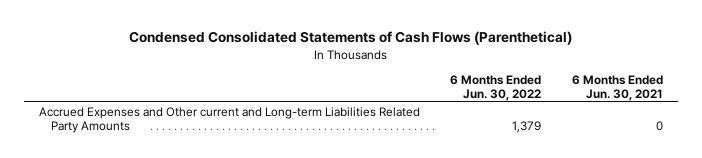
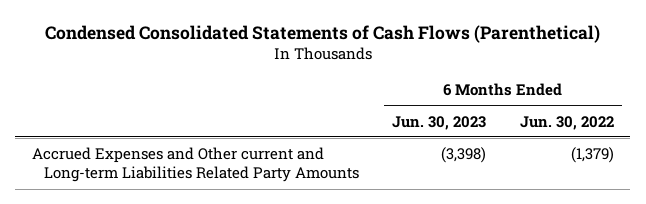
- | 6 Months Ended Jun. 30, 2022 | 6 Months Ended Jun. 30, 2021
+ | 6 Months Ended Jun. 30, 2023 | 6 Months Ended Jun. 30, 2022
- Accrued Expenses and Other current and Long-term Liabilities Related Party Amounts | 1,379 | 0
+ Accrued Expenses and Other current and Long-term Liabilities Related Party Amounts | (3,398) | (1,379)

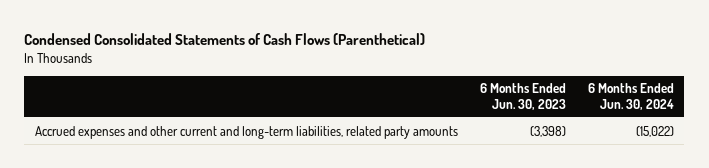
- | 6 Months Ended Jun. 30, 2023 | 6 Months Ended Jun. 30, 2022
+ | 6 Months Ended Jun. 30, 2023 | 6 Months Ended Jun. 30, 2024
- Accrued Expenses and Other current and Long-term Liabilities Related Party Amounts | (3,398) | (1,379)
+ Accrued expenses and other current and long-term liabilities, related party amounts | (3,398) | (15,022)

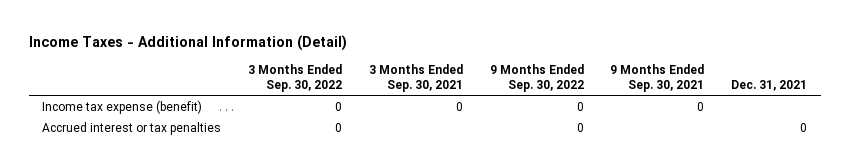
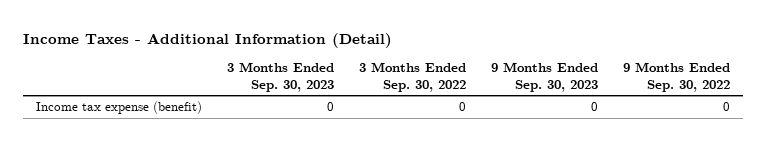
- | 3 Months Ended Sep. 30, 2022 | 3 Months Ended Sep. 30, 2021 | 9 Months Ended Sep. 30, 2022 | 9 Months Ended Sep. 30, 2021 | Dec. 31, 2021
+ | 3 Months Ended Sep. 30, 2023 | 3 Months Ended Sep. 30, 2022 | 9 Months Ended Sep. 30, 2023 | 9 Months Ended Sep. 30, 2022
- Accrued interest or tax penalties | 0 | | 0 | | 0

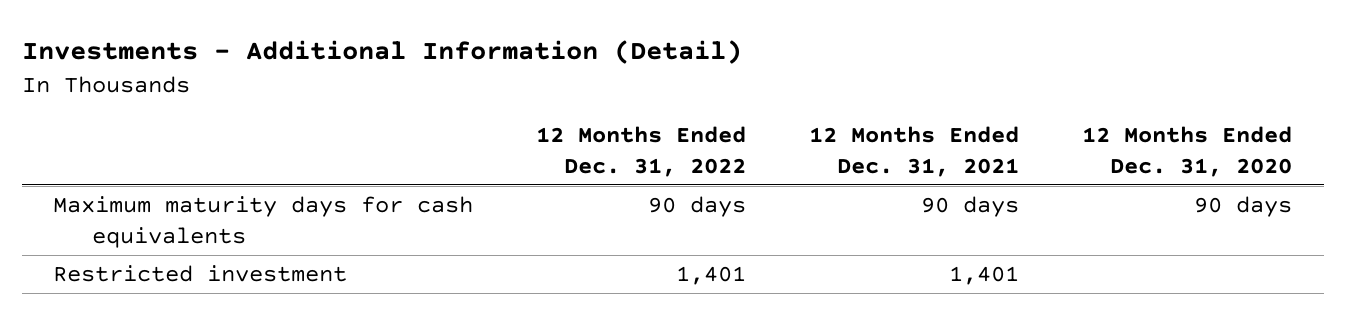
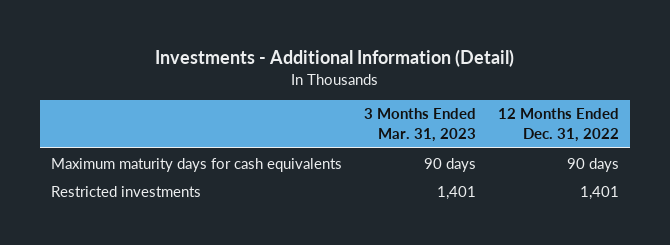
- | 12 Months Ended Dec. 31, 2022 | 12 Months Ended Dec. 31, 2021 | 12 Months Ended Dec. 31, 2020
+ | 3 Months Ended Mar. 31, 2023 | 12 Months Ended Dec. 31, 2022
- Restricted investment | 1,401 | 1,401 |
+ Restricted investments | 1,401 | 1,401

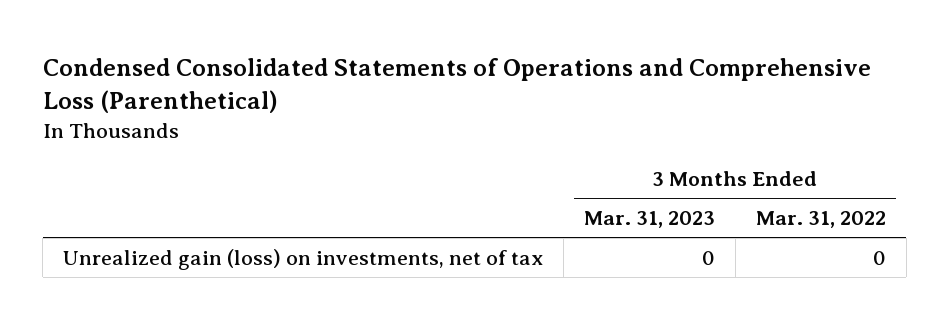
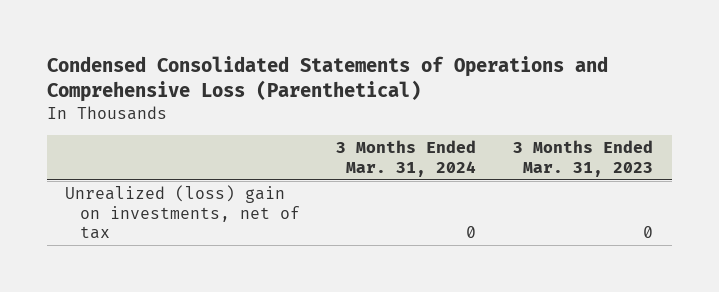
- | 3 Months Ended Mar. 31, 2023 | 3 Months Ended Mar. 31, 2022
+ | 3 Months Ended Mar. 31, 2024 | 3 Months Ended Mar. 31, 2023
- Unrealized gain (loss) on investments, net of tax | 0 | 0
+ Unrealized (loss) gain on investments, net of tax | 0 | 0

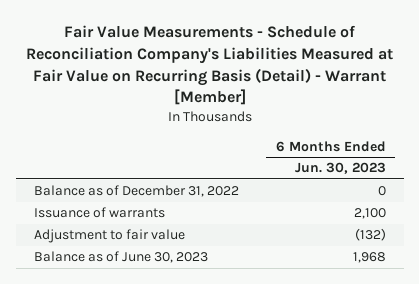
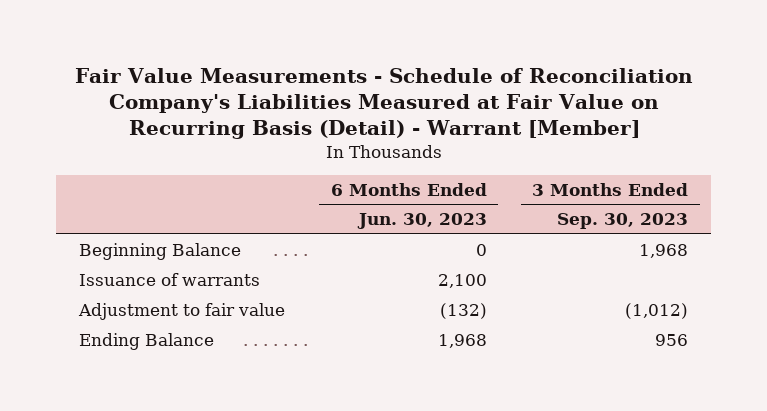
- | 6 Months Ended Jun. 30, 2023
+ | 6 Months Ended Jun. 30, 2023 | 3 Months Ended Sep. 30, 2023
- Balance as of December 31, 2022 | 0
+ Beginning Balance | 0 | 1,968
- Balance as of June 30, 2023 | 1,968
+ Ending Balance | 1,968 | 956

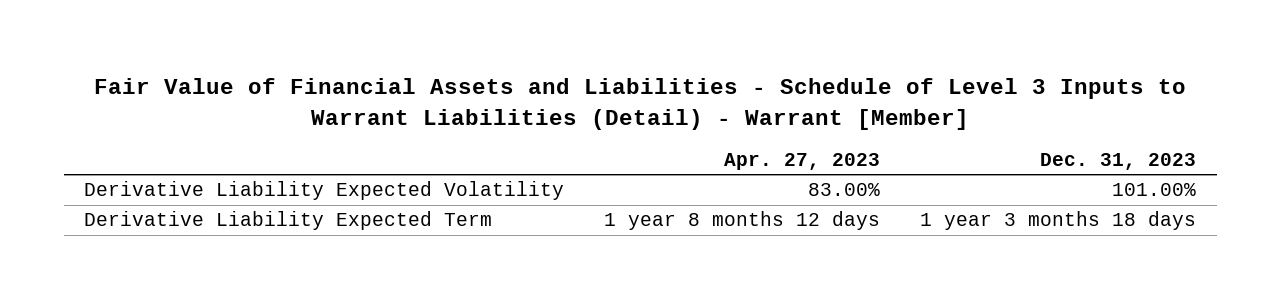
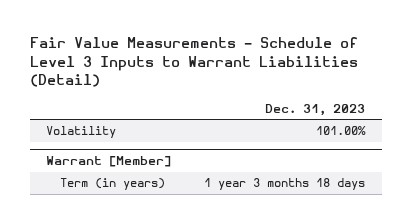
- Fair Value of Financial Assets and Liabilities - Schedule of Level 3 Inputs to Warrant Liabilities (Detail) - Warrant [Member]
+ Fair Value Measurements - Schedule of Level 3 Inputs to Warrant Liabilities (Detail)
- | Apr. 27, 2023 | Dec. 31, 2023
+ | Dec. 31, 2023
- Derivative Liability Expected Volatility | 83.00% | 101.00%
- Derivative Liability Expected Term | 1 year 8 months 12 days | 1 year 3 months 18 days
+ Volatility | 101.00%
+ Warrant [Member]
+ Term (in years) | 1 year 3 months 18 days

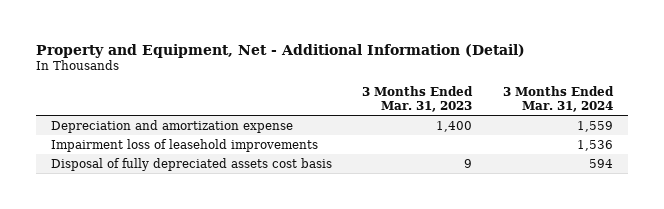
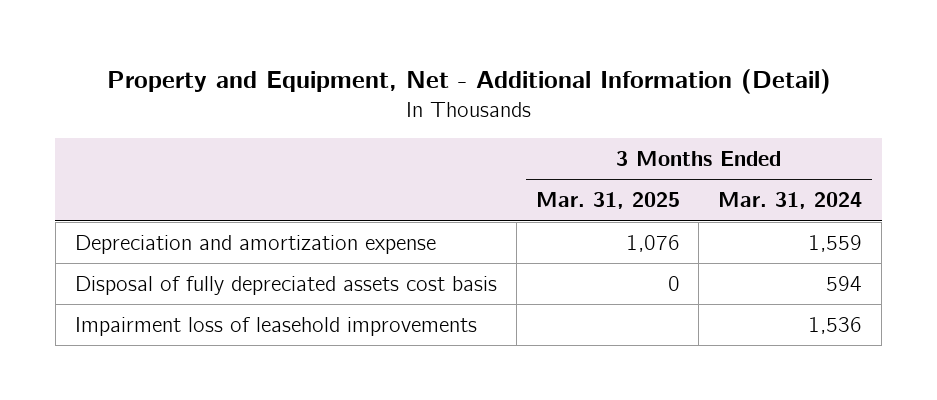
- | 3 Months Ended Mar. 31, 2023 | 3 Months Ended Mar. 31, 2024
+ | 3 Months Ended Mar. 31, 2025 | 3 Months Ended Mar. 31, 2024
moved down: Impairment loss of leasehold improvements | | 1,536

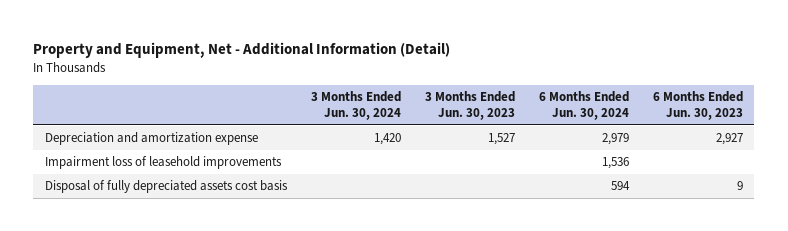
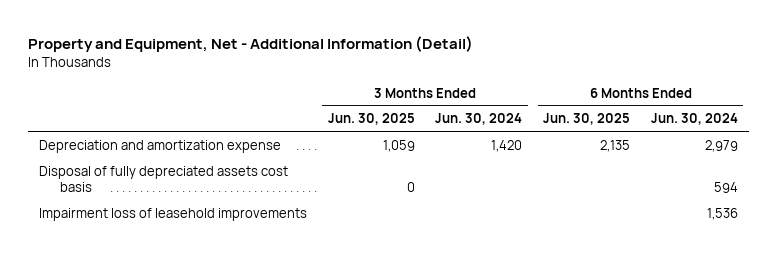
- | 3 Months Ended Jun. 30, 2024 | 3 Months Ended Jun. 30, 2023 | 6 Months Ended Jun. 30, 2024 | 6 Months Ended Jun. 30, 2023
+ | 3 Months Ended Jun. 30, 2025 | 3 Months Ended Jun. 30, 2024 | 6 Months Ended Jun. 30, 2025 | 6 Months Ended Jun. 30, 2024
moved down: Impairment loss of leasehold improvements | | | | 1,536

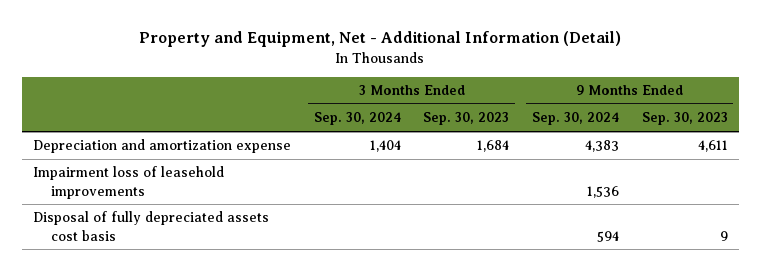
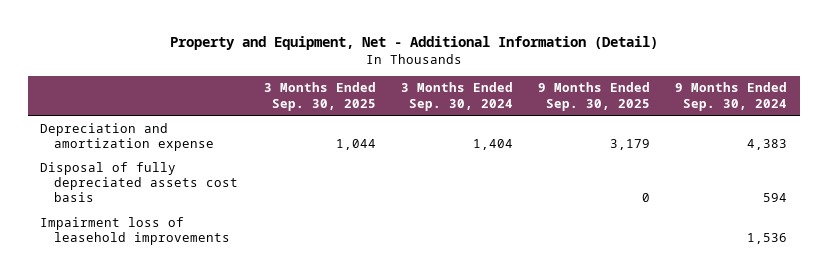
- | 3 Months Ended Sep. 30, 2024 | 3 Months Ended Sep. 30, 2023 | 9 Months Ended Sep. 30, 2024 | 9 Months Ended Sep. 30, 2023
+ | 3 Months Ended Sep. 30, 2025 | 3 Months Ended Sep. 30, 2024 | 9 Months Ended Sep. 30, 2025 | 9 Months Ended Sep. 30, 2024
moved down: Impairment loss of leasehold improvements | | | | 1,536

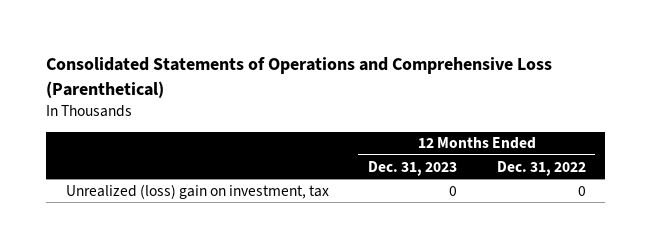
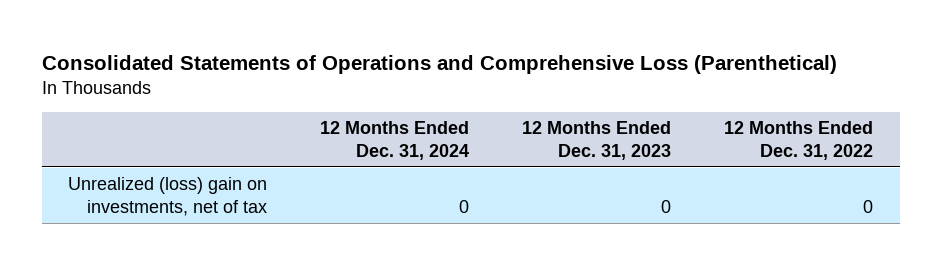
- | 12 Months Ended Dec. 31, 2023 | 12 Months Ended Dec. 31, 2022
+ | 12 Months Ended Dec. 31, 2024 | 12 Months Ended Dec. 31, 2023 | 12 Months Ended Dec. 31, 2022
- Unrealized (loss) gain on investment, tax | 0 | 0
+ Unrealized (loss) gain on investments, net of tax | 0 | 0 | 0

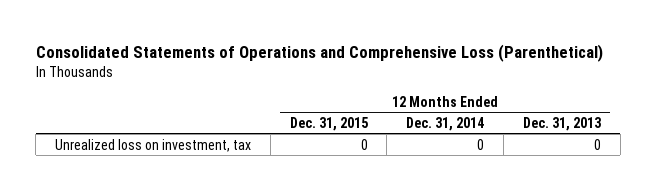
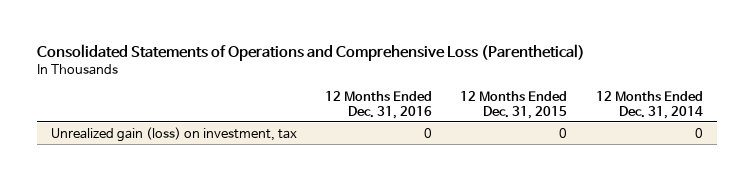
- | 12 Months Ended Dec. 31, 2015 | 12 Months Ended Dec. 31, 2014 | 12 Months Ended Dec. 31, 2013
+ | 12 Months Ended Dec. 31, 2016 | 12 Months Ended Dec. 31, 2015 | 12 Months Ended Dec. 31, 2014
- Unrealized loss on investment, tax | 0 | 0 | 0
+ Unrealized gain (loss) on investment, tax | 0 | 0 | 0

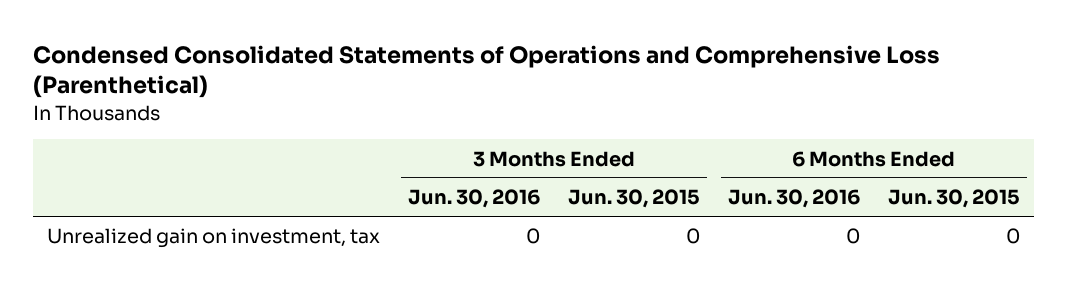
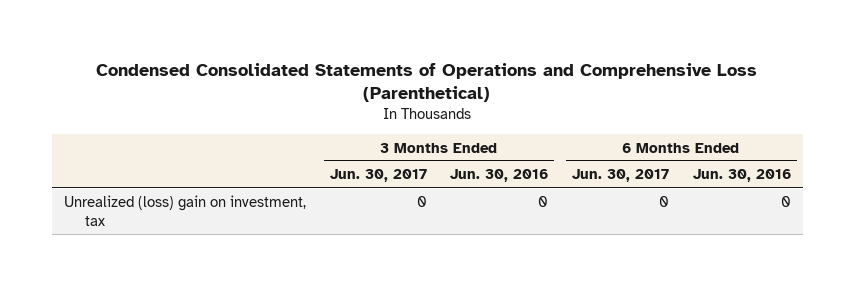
- | 3 Months Ended Jun. 30, 2016 | 3 Months Ended Jun. 30, 2015 | 6 Months Ended Jun. 30, 2016 | 6 Months Ended Jun. 30, 2015
+ | 3 Months Ended Jun. 30, 2017 | 3 Months Ended Jun. 30, 2016 | 6 Months Ended Jun. 30, 2017 | 6 Months Ended Jun. 30, 2016
- Unrealized gain on investment, tax | 0 | 0 | 0 | 0
+ Unrealized (loss) gain on investment, tax | 0 | 0 | 0 | 0

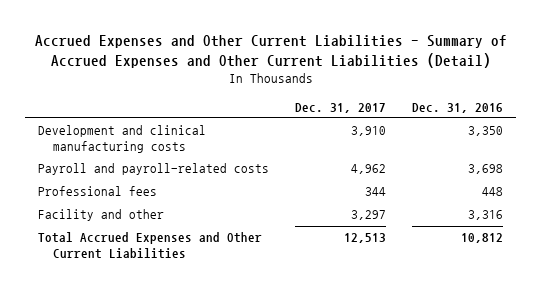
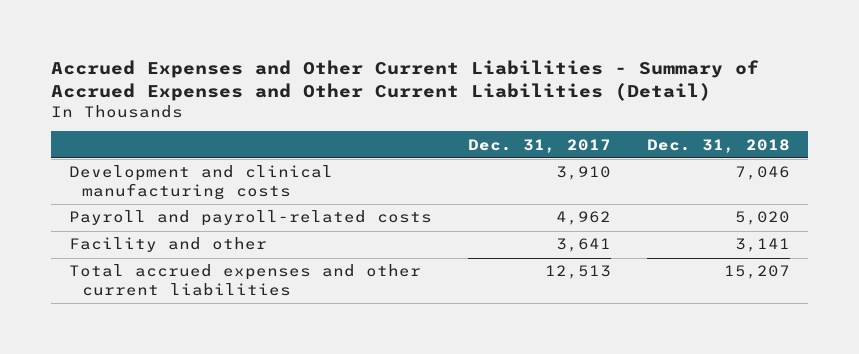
- | Dec. 31, 2017 | Dec. 31, 2016
+ | Dec. 31, 2017 | Dec. 31, 2018
- Professional fees | 344 | 448
- Facility and other | 3,297 | 3,316
- Total Accrued Expenses and Other Current Liabilities | 12,513 | 10,812
+ Facility and other | 3,641 | 3,141
+ Total accrued expenses and other current liabilities | 12,513 | 15,207

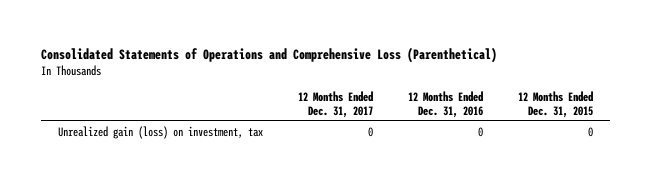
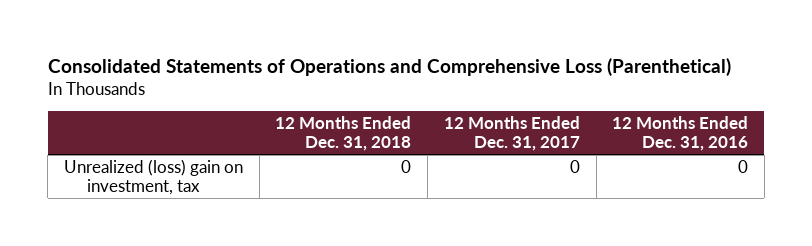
- | 12 Months Ended Dec. 31, 2017 | 12 Months Ended Dec. 31, 2016 | 12 Months Ended Dec. 31, 2015
+ | 12 Months Ended Dec. 31, 2018 | 12 Months Ended Dec. 31, 2017 | 12 Months Ended Dec. 31, 2016
- Unrealized gain (loss) on investment, tax | 0 | 0 | 0
+ Unrealized (loss) gain on investment, tax | 0 | 0 | 0

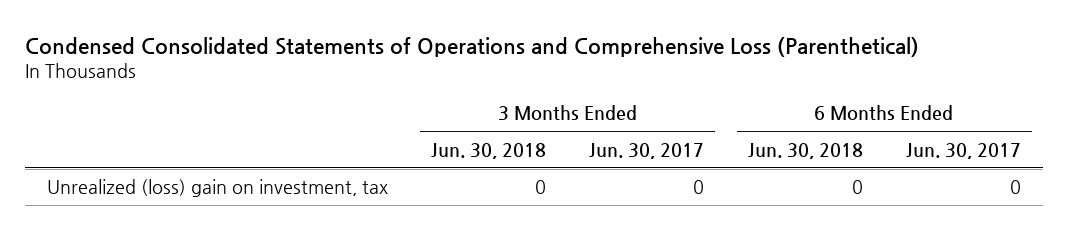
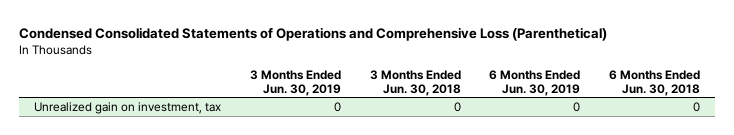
- | 3 Months Ended Jun. 30, 2018 | 3 Months Ended Jun. 30, 2017 | 6 Months Ended Jun. 30, 2018 | 6 Months Ended Jun. 30, 2017
+ | 3 Months Ended Jun. 30, 2019 | 3 Months Ended Jun. 30, 2018 | 6 Months Ended Jun. 30, 2019 | 6 Months Ended Jun. 30, 2018
- Unrealized (loss) gain on investment, tax | 0 | 0 | 0 | 0
+ Unrealized gain on investment, tax | 0 | 0 | 0 | 0

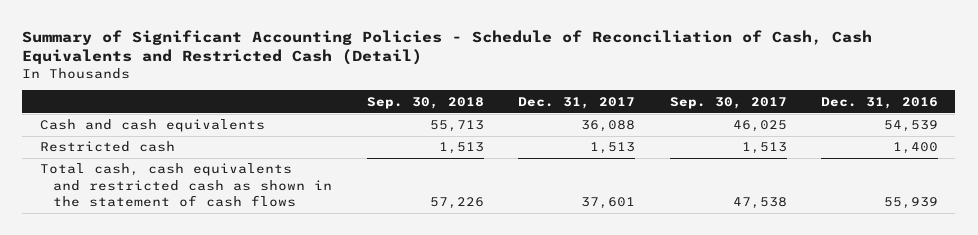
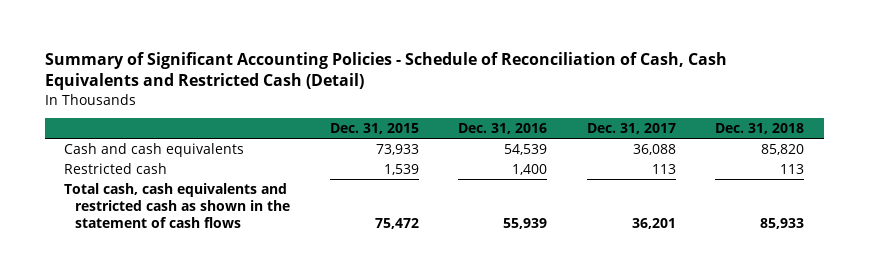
- | Sep. 30, 2018 | Dec. 31, 2017 | Sep. 30, 2017 | Dec. 31, 2016
+ | Dec. 31, 2015 | Dec. 31, 2016 | Dec. 31, 2017 | Dec. 31, 2018
- Restricted cash | 1,513 | 1,513 | 1,513 | 1,400
- Total cash, cash equivalents and restricted cash as shown in the statement of cash flows | 57,226 | 37,601 | 47,538 | 55,939
+ Restricted cash | 1,539 | 1,400 | 113 | 113
+ Total cash, cash equivalents and restricted cash as shown in the statement of cash flows | 75,472 | 55,939 | 36,201 | 85,933

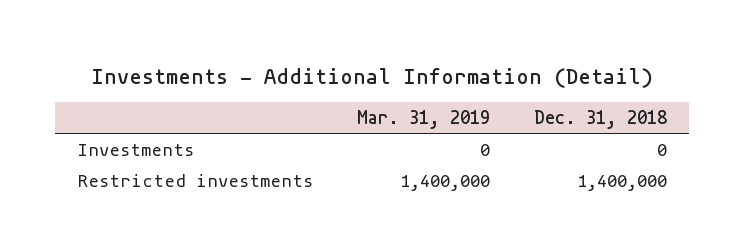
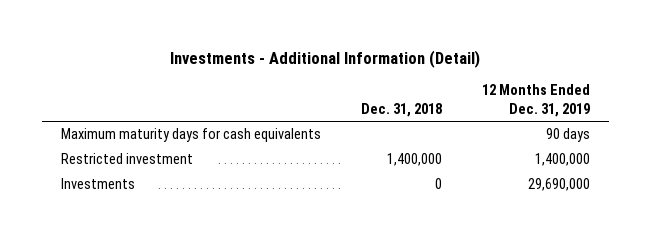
- | Mar. 31, 2019 | Dec. 31, 2018
+ | Dec. 31, 2018 | 12 Months Ended Dec. 31, 2019
+ Maximum maturity days for cash equivalents | | 90 days
+ Restricted investment | 1,400,000 | 1,400,000
- Restricted investments | 1,400,000 | 1,400,000

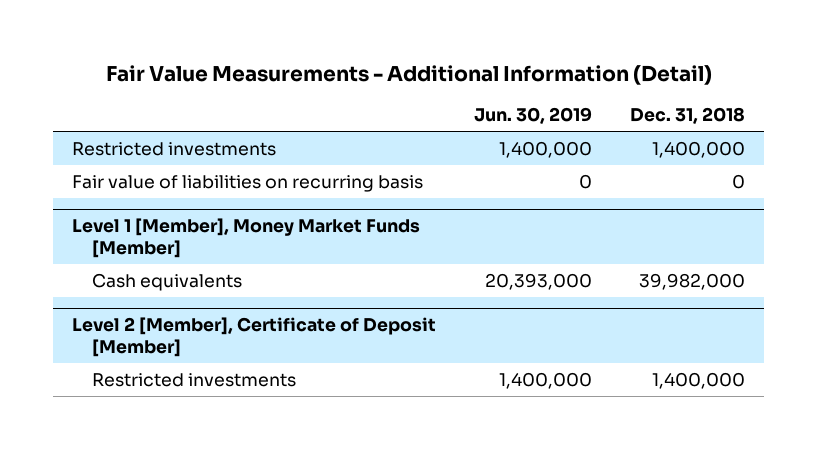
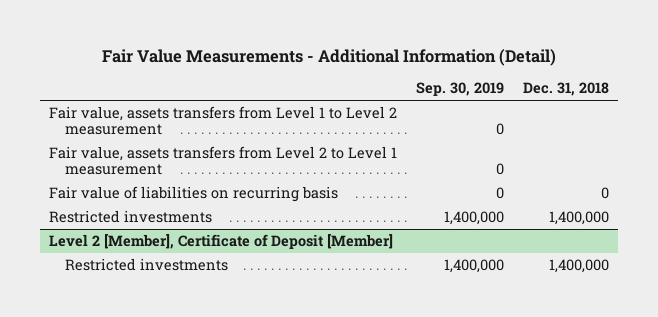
- | Jun. 30, 2019 | Dec. 31, 2018
+ | Sep. 30, 2019 | Dec. 31, 2018
+ Fair value, assets transfers from Level 1 to Level 2 measurement | 0 |
+ Fair value, assets transfers from Level 2 to Level 1 measurement | 0 |
- Level 1 [Member], Money Market Funds [Member]
- Cash equivalents | 20,393,000 | 39,982,000
moved down: Restricted investments | 1,400,000 | 1,400,000

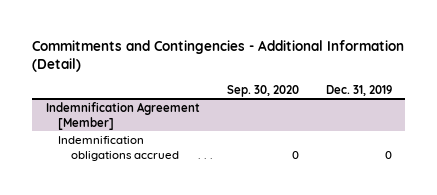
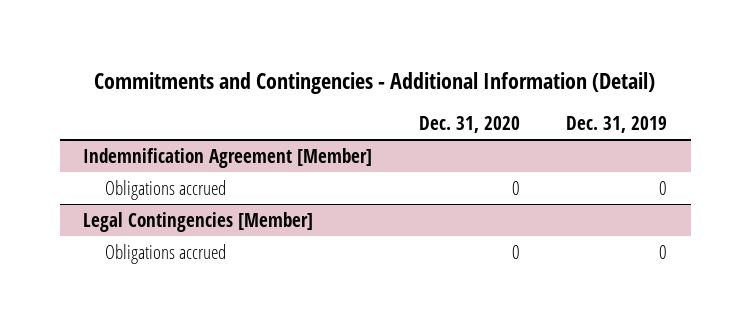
- | Sep. 30, 2020 | Dec. 31, 2019
+ | Dec. 31, 2020 | Dec. 31, 2019
@ Indemnification Agreement [Member]
- Indemnification obligations accrued | 0 | 0
+ Obligations accrued | 0 | 0
+ Legal Contingencies [Member]
+ Obligations accrued | 0 | 0

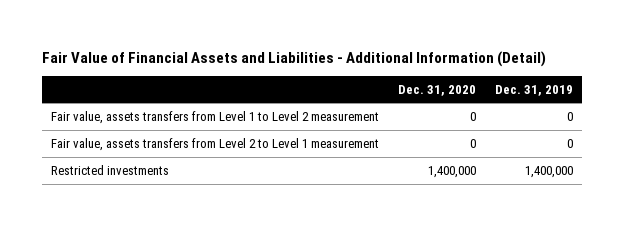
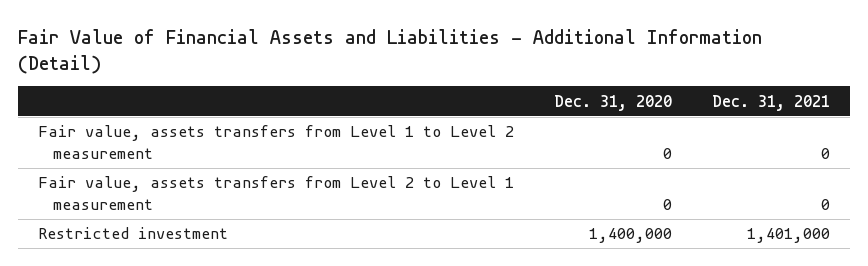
- | Dec. 31, 2020 | Dec. 31, 2019
+ | Dec. 31, 2020 | Dec. 31, 2021
- Restricted investments | 1,400,000 | 1,400,000
+ Restricted investment | 1,400,000 | 1,401,000

